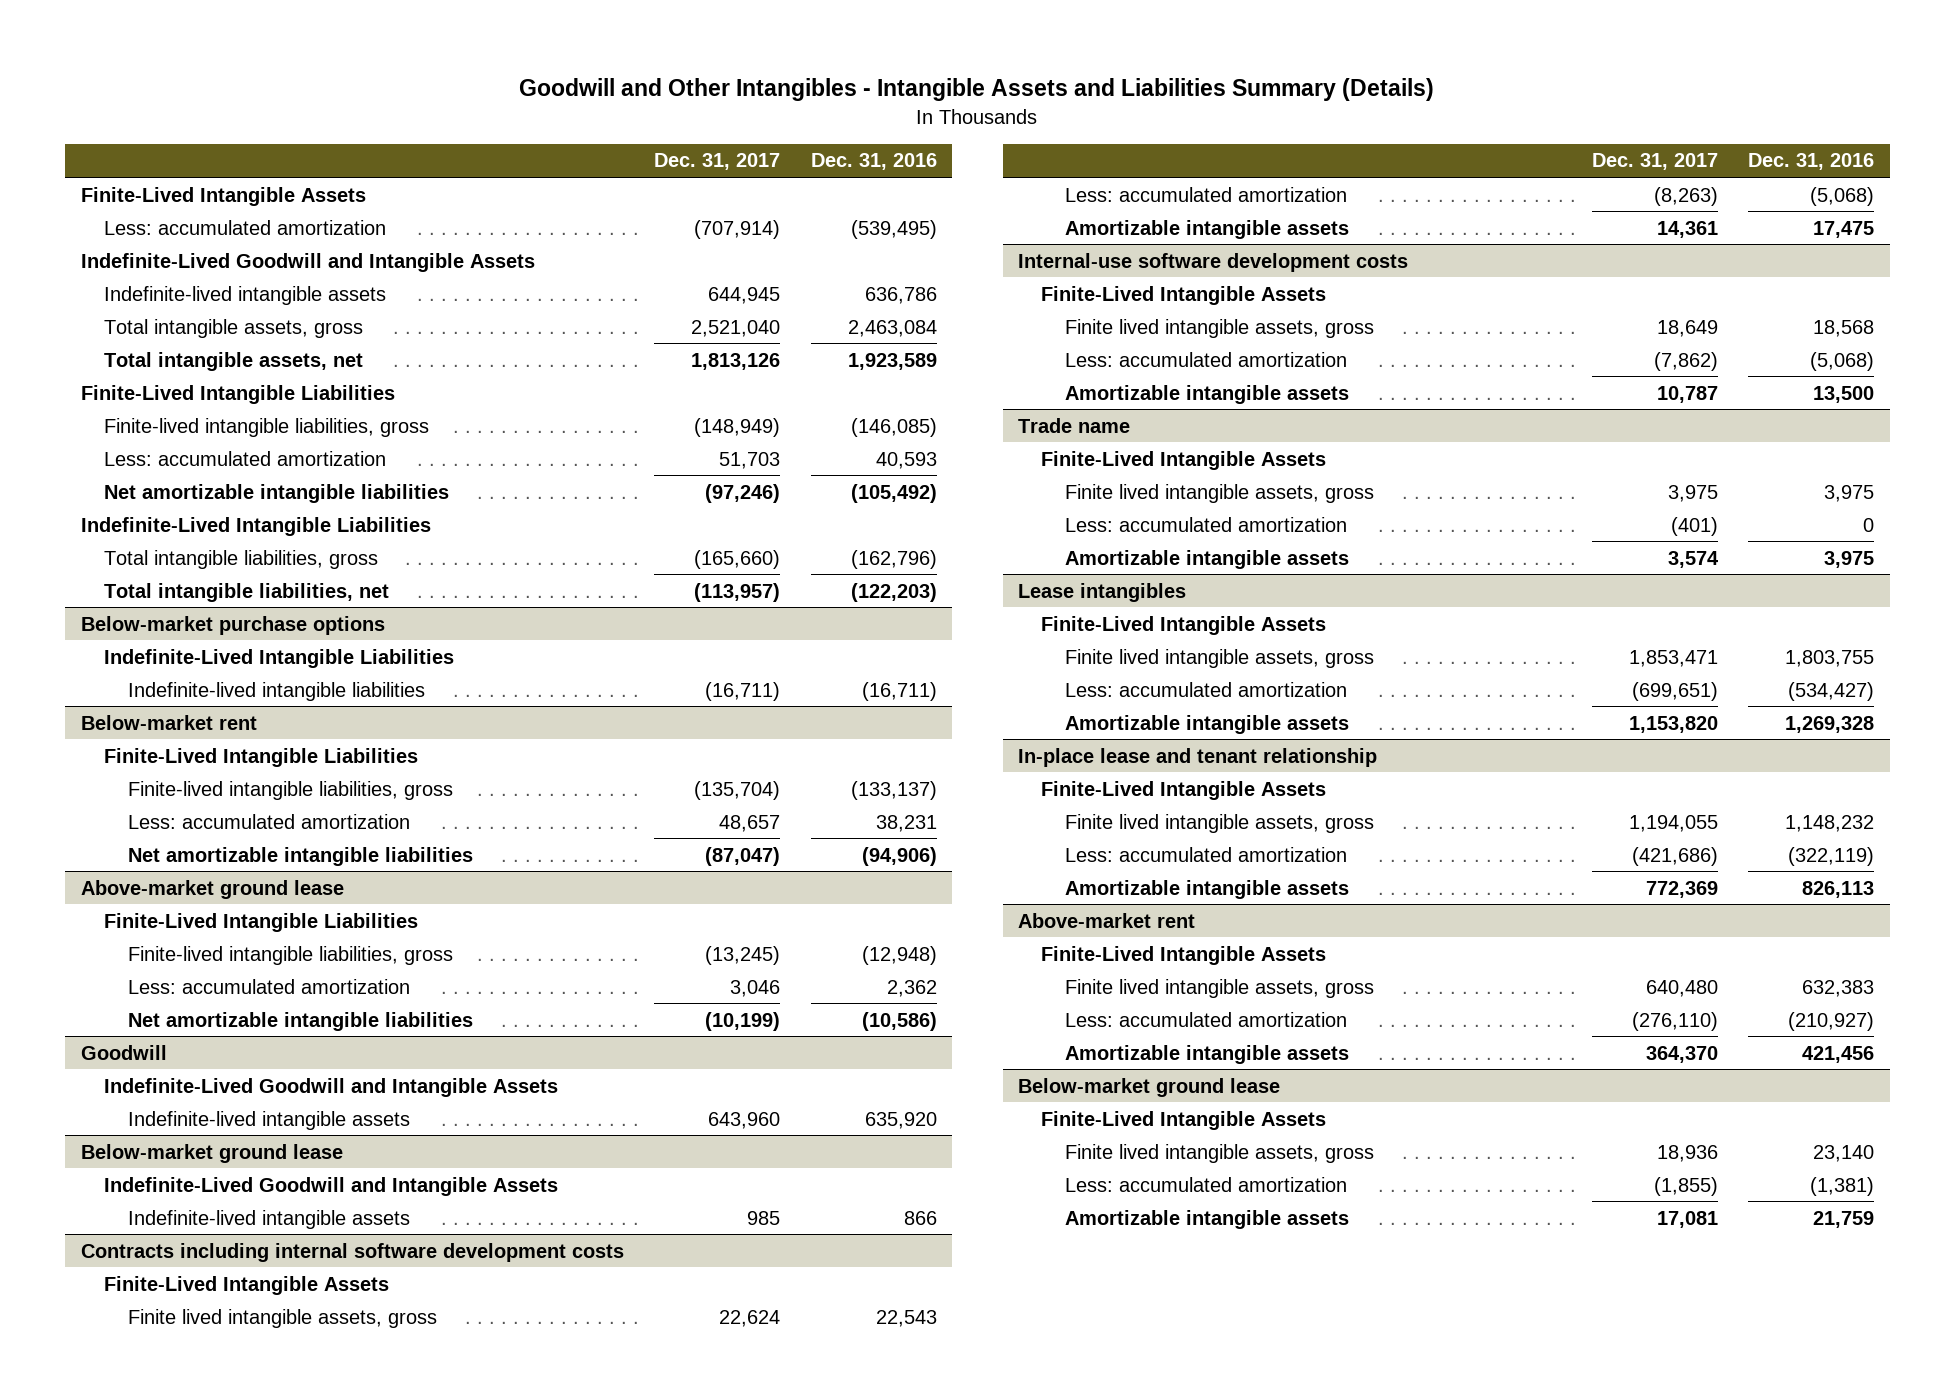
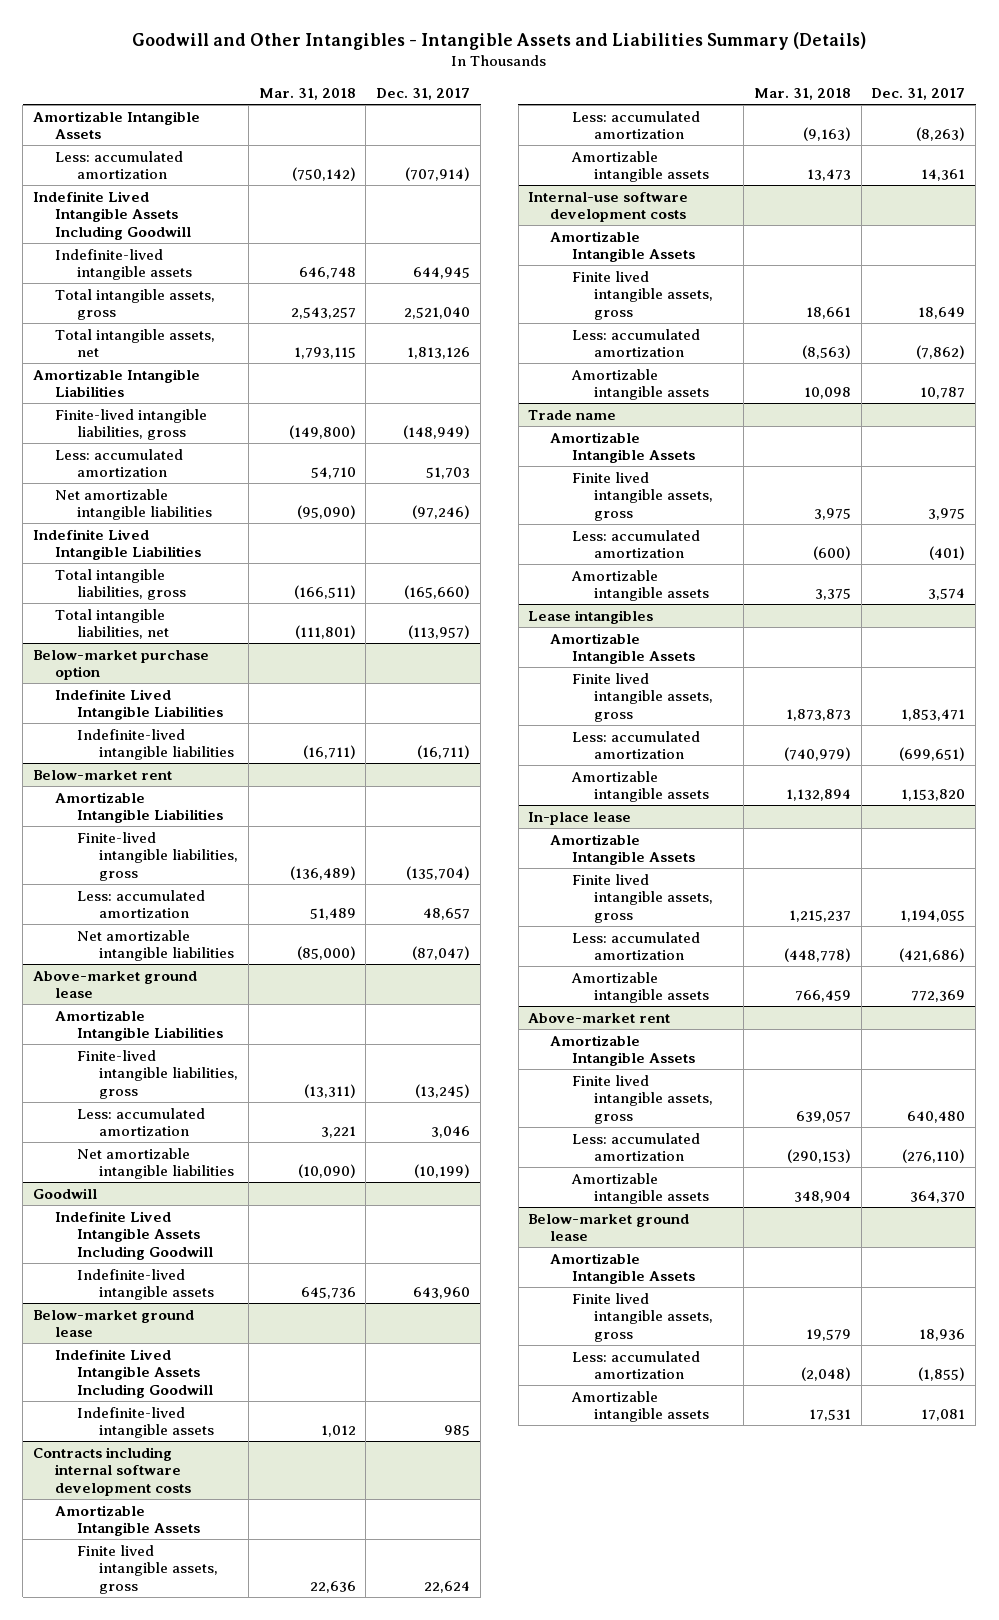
- | Dec. 31, 2017 | Dec. 31, 2016
+ | Mar. 31, 2018 | Dec. 31, 2017
- Finite-Lived Intangible Assets
+ Amortizable Intangible Assets
- Indefinite-Lived Goodwill and Intangible Assets
+ Indefinite Lived Intangible Assets Including Goodwill
- Finite-Lived Intangible Liabilities
+ Amortizable Intangible Liabilities
- Indefinite-Lived Intangible Liabilities
+ Indefinite Lived Intangible Liabilities
- Below-market purchase options
- Indefinite-Lived Intangible Liabilities
+ Below-market purchase option
+ Indefinite Lived Intangible Liabilities
@ Below-market rent
- Finite-Lived Intangible Liabilities
+ Amortizable Intangible Liabilities
@ Above-market ground lease
- Finite-Lived Intangible Liabilities
+ Amortizable Intangible Liabilities
@ Goodwill
- Indefinite-Lived Goodwill and Intangible Assets
+ Indefinite Lived Intangible Assets Including Goodwill
@ Below-market ground lease
- Indefinite-Lived Goodwill and Intangible Assets
+ Indefinite Lived Intangible Assets Including Goodwill
@ Contracts including internal software development costs
- Finite-Lived Intangible Assets
+ Amortizable Intangible Assets
@ Internal-use software development costs
- Finite-Lived Intangible Assets
+ Amortizable Intangible Assets
@ Trade name
- Finite-Lived Intangible Assets
+ Amortizable Intangible Assets
@ Lease intangibles
- Finite-Lived Intangible Assets
+ Amortizable Intangible Assets
- In-place lease and tenant relationship
- Finite-Lived Intangible Assets
+ In-place lease
+ Amortizable Intangible Assets
@ Above-market rent
- Finite-Lived Intangible Assets
+ Amortizable Intangible Assets
@ Below-market ground lease
- Finite-Lived Intangible Assets
+ Amortizable Intangible Assets

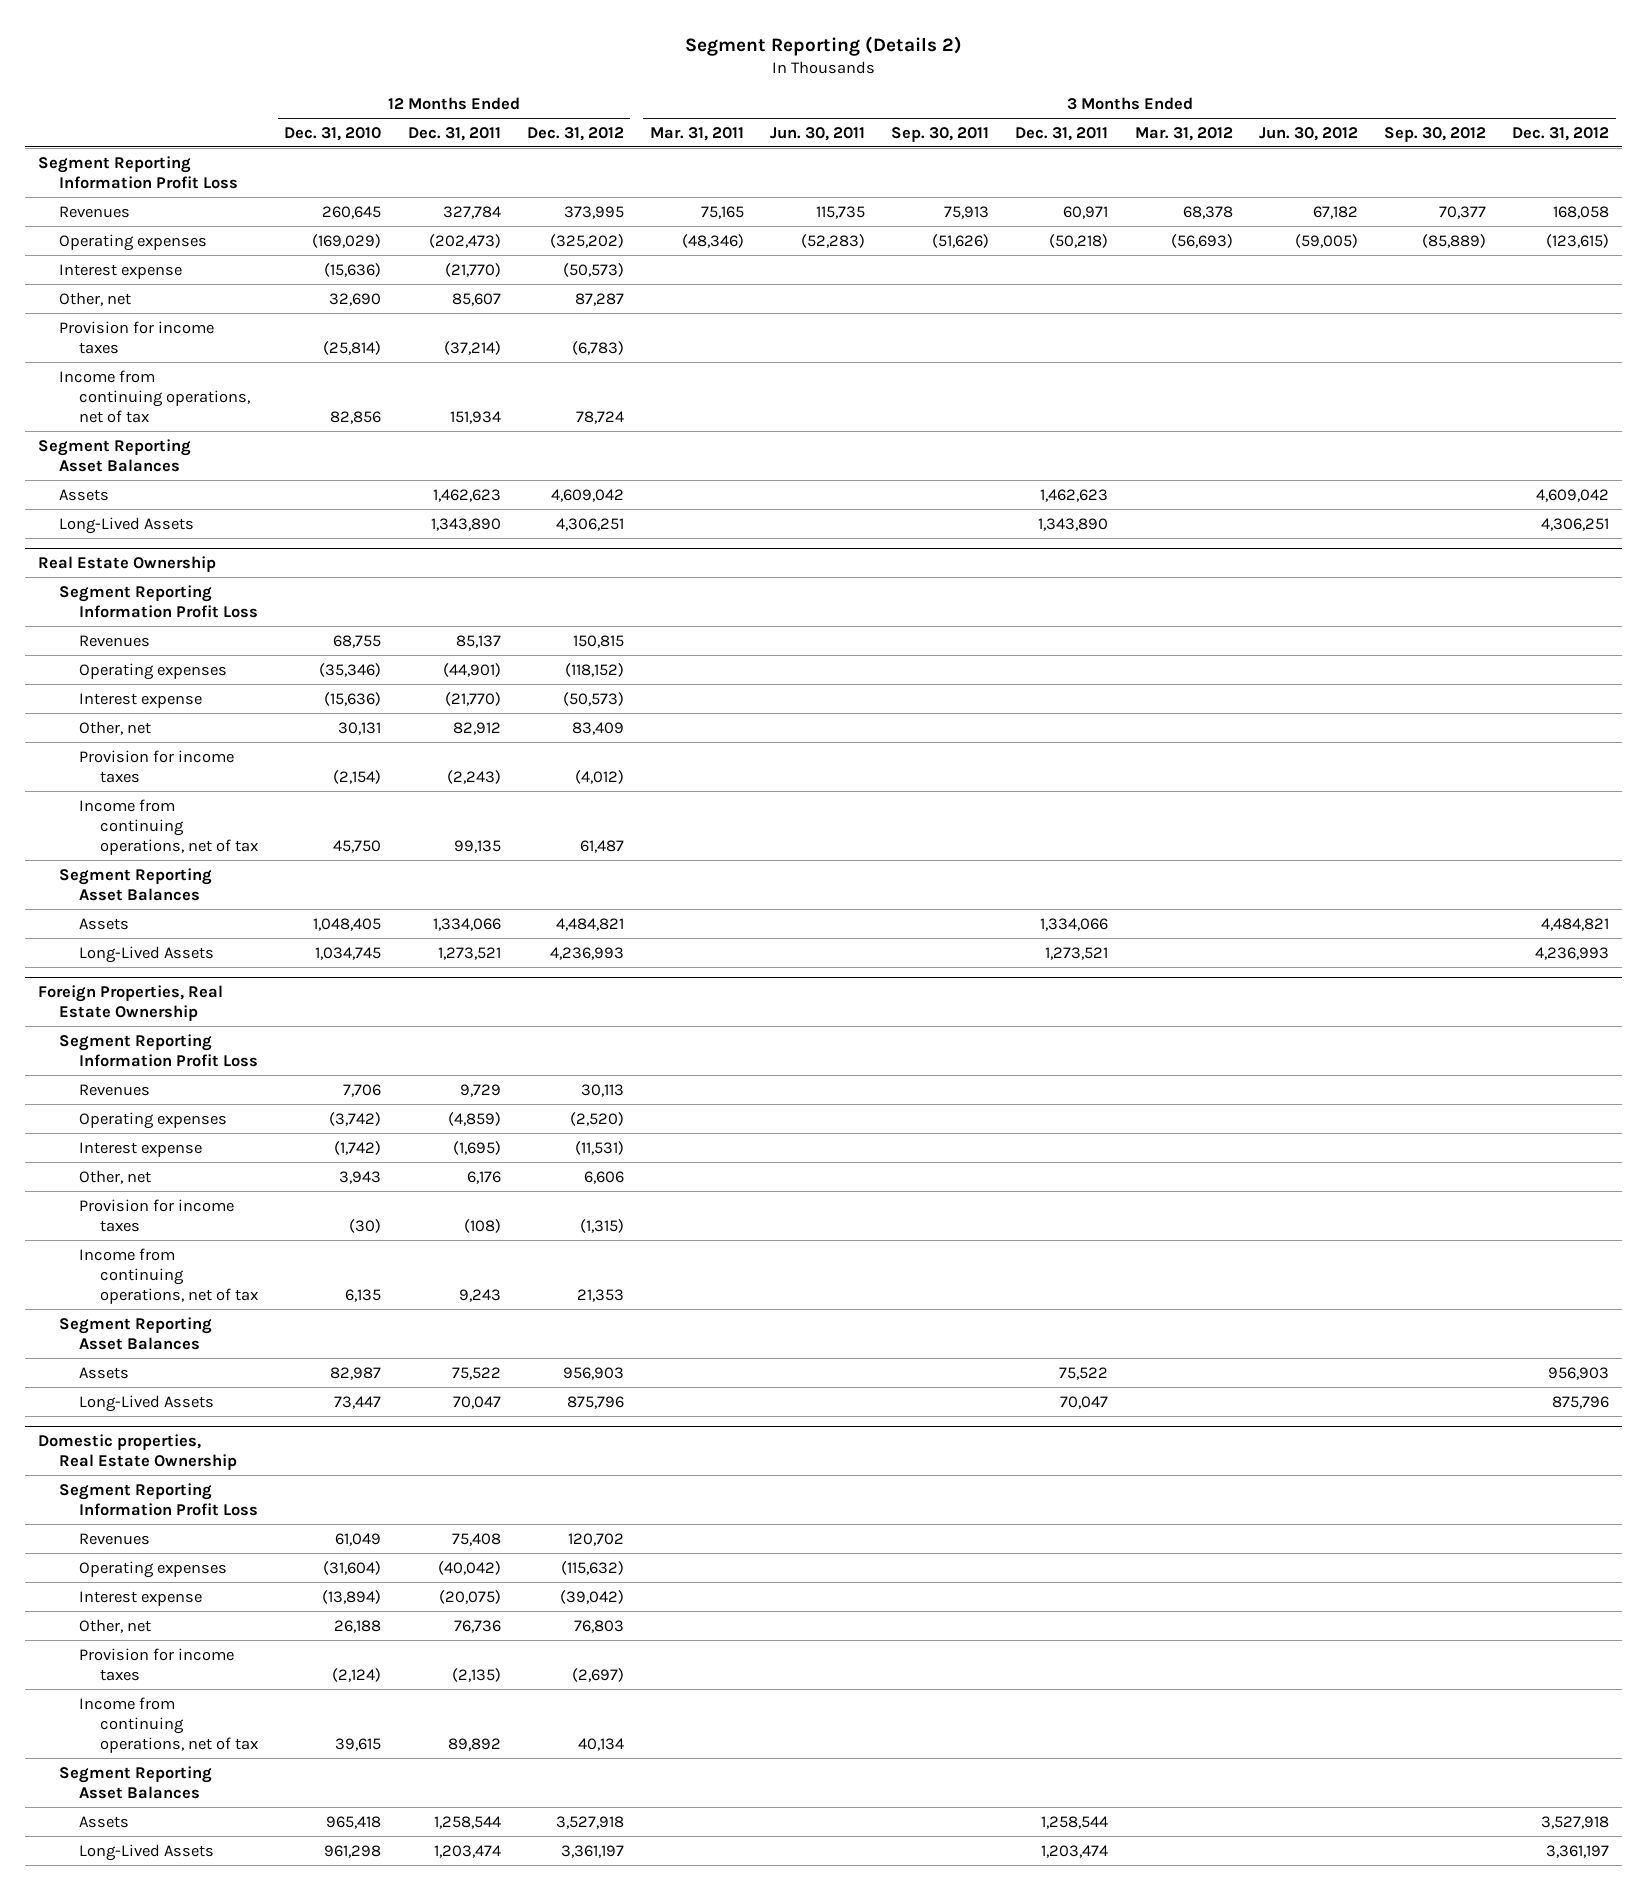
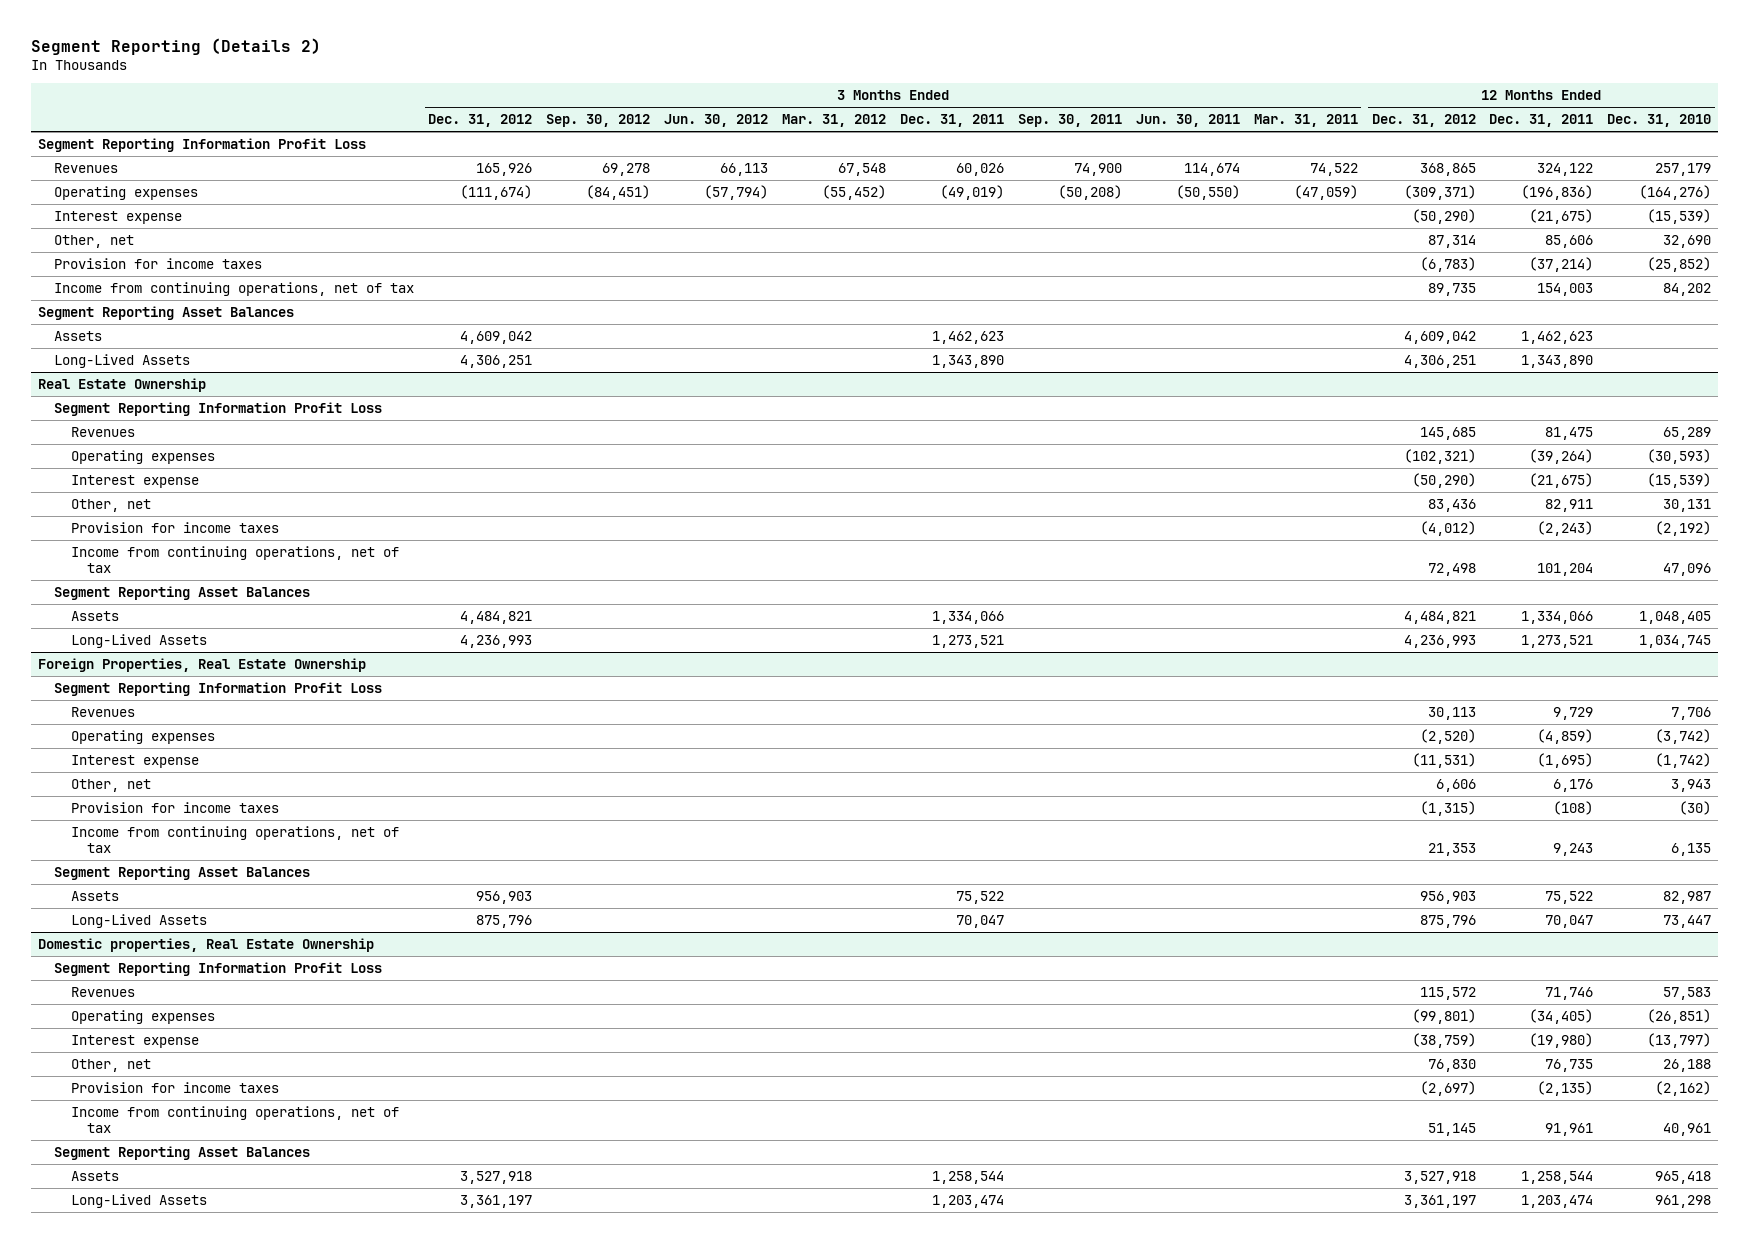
- | 12 Months Ended Dec. 31, 2010 | 12 Months Ended Dec. 31, 2011 | 12 Months Ended Dec. 31, 2012 | 3 Months Ended Mar. 31, 2011 | 3 Months Ended Jun. 30, 2011 | 3 Months Ended Sep. 30, 2011 | 3 Months Ended Dec. 31, 2011 | 3 Months Ended Mar. 31, 2012 | 3 Months Ended Jun. 30, 2012 | 3 Months Ended Sep. 30, 2012 | 3 Months Ended Dec. 31, 2012
+ | 3 Months Ended Dec. 31, 2012 | 3 Months Ended Sep. 30, 2012 | 3 Months Ended Jun. 30, 2012 | 3 Months Ended Mar. 31, 2012 | 3 Months Ended Dec. 31, 2011 | 3 Months Ended Sep. 30, 2011 | 3 Months Ended Jun. 30, 2011 | 3 Months Ended Mar. 31, 2011 | 12 Months Ended Dec. 31, 2012 | 12 Months Ended Dec. 31, 2011 | 12 Months Ended Dec. 31, 2010
- Revenues | 260,645 | 327,784 | 373,995 | 75,165 | 115,735 | 75,913 | 60,971 | 68,378 | 67,182 | 70,377 | 168,058
- Operating expenses | (169,029) | (202,473) | (325,202) | (48,346) | (52,283) | (51,626) | (50,218) | (56,693) | (59,005) | (85,889) | (123,615)
- Interest expense | (15,636) | (21,770) | (50,573) | | | | | | | |
- Other, net | 32,690 | 85,607 | 87,287 | | | | | | | |
- Provision for income taxes | (25,814) | (37,214) | (6,783) | | | | | | | |
- Income from continuing operations, net of tax | 82,856 | 151,934 | 78,724 | | | | | | | |
+ Revenues | 165,926 | 69,278 | 66,113 | 67,548 | 60,026 | 74,900 | 114,674 | 74,522 | 368,865 | 324,122 | 257,179
+ Operating expenses | (111,674) | (84,451) | (57,794) | (55,452) | (49,019) | (50,208) | (50,550) | (47,059) | (309,371) | (196,836) | (164,276)
+ Interest expense | | | | | | | | | (50,290) | (21,675) | (15,539)
+ Other, net | | | | | | | | | 87,314 | 85,606 | 32,690
+ Provision for income taxes | | | | | | | | | (6,783) | (37,214) | (25,852)
+ Income from continuing operations, net of tax | | | | | | | | | 89,735 | 154,003 | 84,202
@ Real Estate Ownership
- Revenues | 68,755 | 85,137 | 150,815 | | | | | | | |
- Operating expenses | (35,346) | (44,901) | (118,152) | | | | | | | |
- Interest expense | (15,636) | (21,770) | (50,573) | | | | | | | |
- Other, net | 30,131 | 82,912 | 83,409 | | | | | | | |
- Provision for income taxes | (2,154) | (2,243) | (4,012) | | | | | | | |
- Income from continuing operations, net of tax | 45,750 | 99,135 | 61,487 | | | | | | | |
+ Revenues | | | | | | | | | 145,685 | 81,475 | 65,289
+ Operating expenses | | | | | | | | | (102,321) | (39,264) | (30,593)
+ Interest expense | | | | | | | | | (50,290) | (21,675) | (15,539)
+ Other, net | | | | | | | | | 83,436 | 82,911 | 30,131
+ Provision for income taxes | | | | | | | | | (4,012) | (2,243) | (2,192)
+ Income from continuing operations, net of tax | | | | | | | | | 72,498 | 101,204 | 47,096
@ Domestic properties, Real Estate Ownership
- Revenues | 61,049 | 75,408 | 120,702 | | | | | | | |
- Operating expenses | (31,604) | (40,042) | (115,632) | | | | | | | |
- Interest expense | (13,894) | (20,075) | (39,042) | | | | | | | |
- Other, net | 26,188 | 76,736 | 76,803 | | | | | | | |
- Provision for income taxes | (2,124) | (2,135) | (2,697) | | | | | | | |
- Income from continuing operations, net of tax | 39,615 | 89,892 | 40,134 | | | | | | | |
+ Revenues | | | | | | | | | 115,572 | 71,746 | 57,583
+ Operating expenses | | | | | | | | | (99,801) | (34,405) | (26,851)
+ Interest expense | | | | | | | | | (38,759) | (19,980) | (13,797)
+ Other, net | | | | | | | | | 76,830 | 76,735 | 26,188
+ Provision for income taxes | | | | | | | | | (2,697) | (2,135) | (2,162)
+ Income from continuing operations, net of tax | | | | | | | | | 51,145 | 91,961 | 40,961

